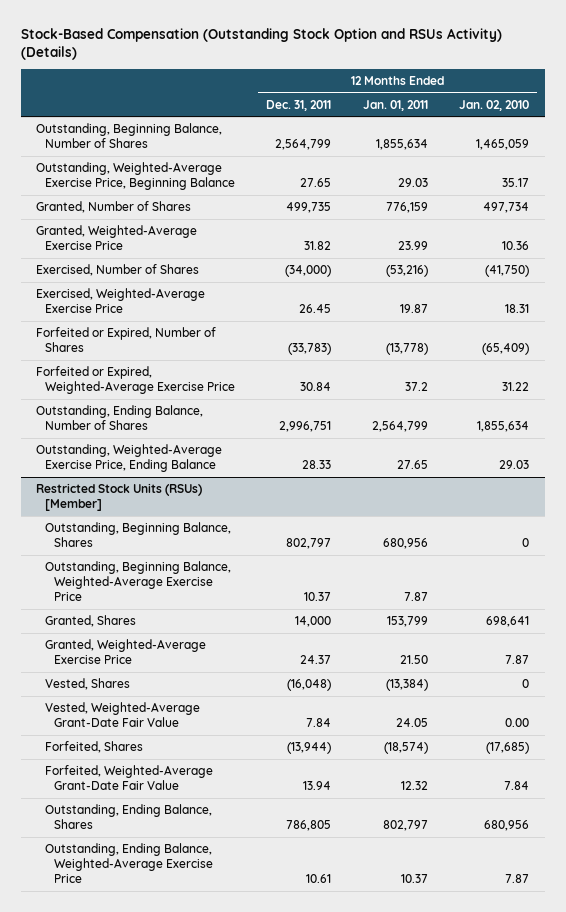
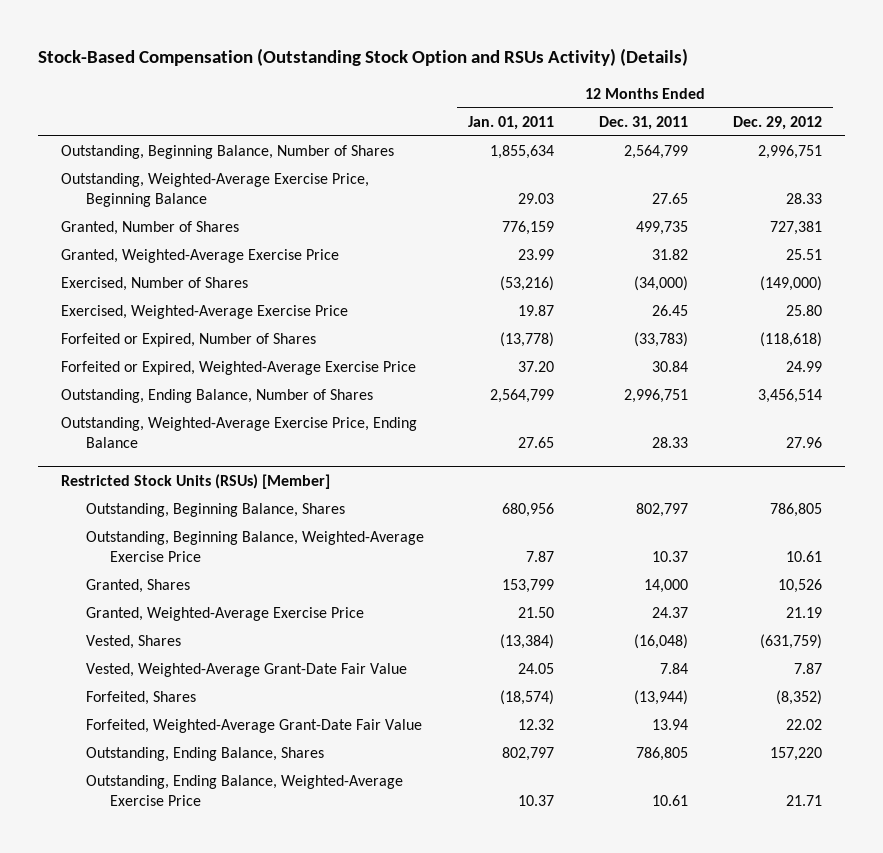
- | 12 Months Ended Dec. 31, 2011 | 12 Months Ended Jan. 01, 2011 | 12 Months Ended Jan. 02, 2010
+ | 12 Months Ended Jan. 01, 2011 | 12 Months Ended Dec. 31, 2011 | 12 Months Ended Dec. 29, 2012
- Forfeited or Expired, Weighted-Average Exercise Price | 30.84 | 37.2 | 31.22
+ Forfeited or Expired, Weighted-Average Exercise Price | 37.20 | 30.84 | 24.99

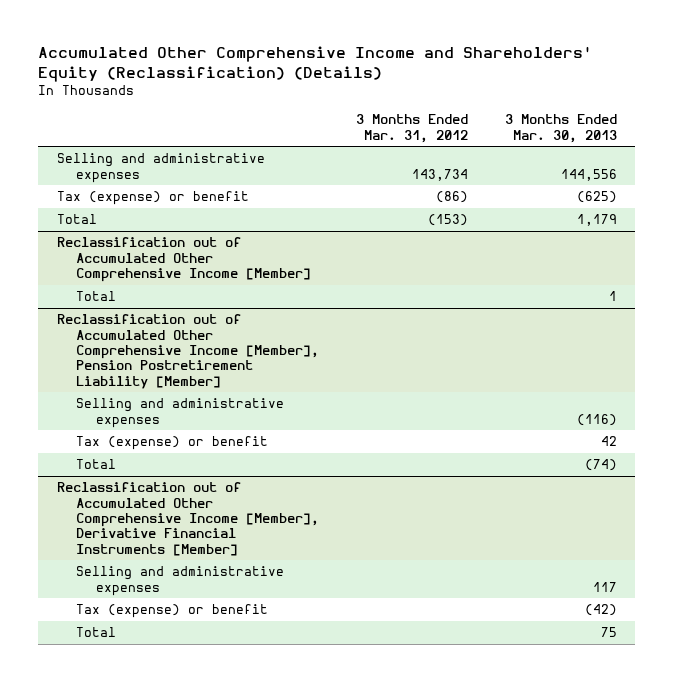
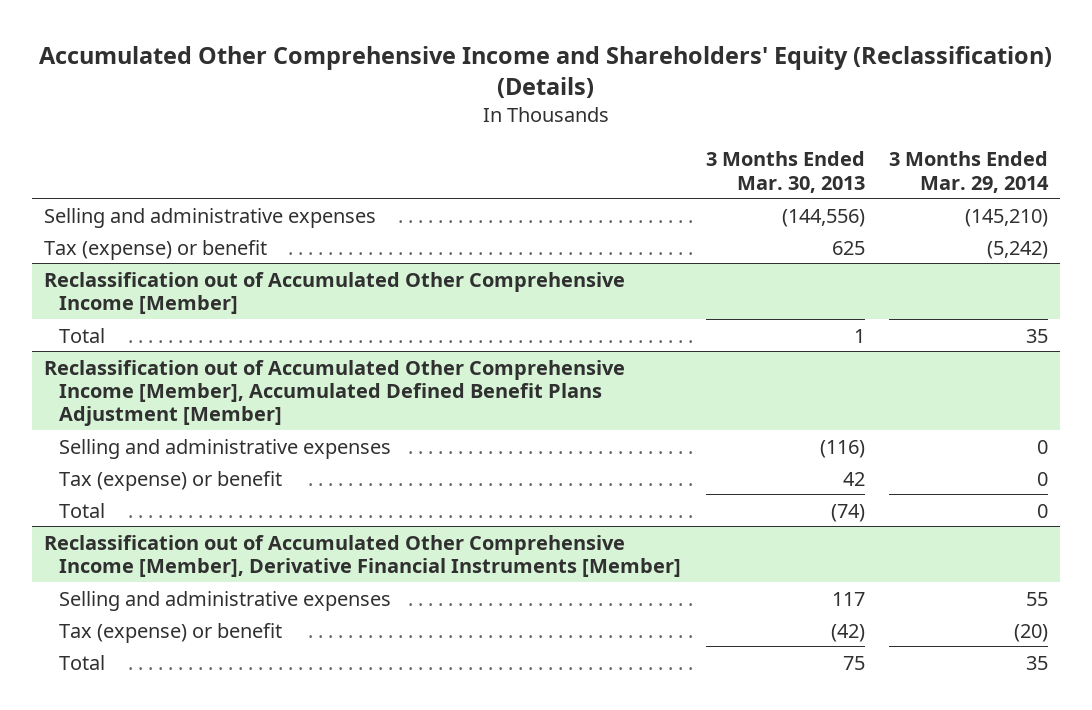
- | 3 Months Ended Mar. 31, 2012 | 3 Months Ended Mar. 30, 2013
+ | 3 Months Ended Mar. 30, 2013 | 3 Months Ended Mar. 29, 2014
- Selling and administrative expenses | 143,734 | 144,556
- Tax (expense) or benefit | (86) | (625)
- Total | (153) | 1,179
+ Selling and administrative expenses | (144,556) | (145,210)
+ Tax (expense) or benefit | 625 | (5,242)
- Reclassification out of Accumulated Other Comprehensive Income [Member], Pension Postretirement Liability [Member]
+ Reclassification out of Accumulated Other Comprehensive Income [Member], Accumulated Defined Benefit Plans Adjustment [Member]

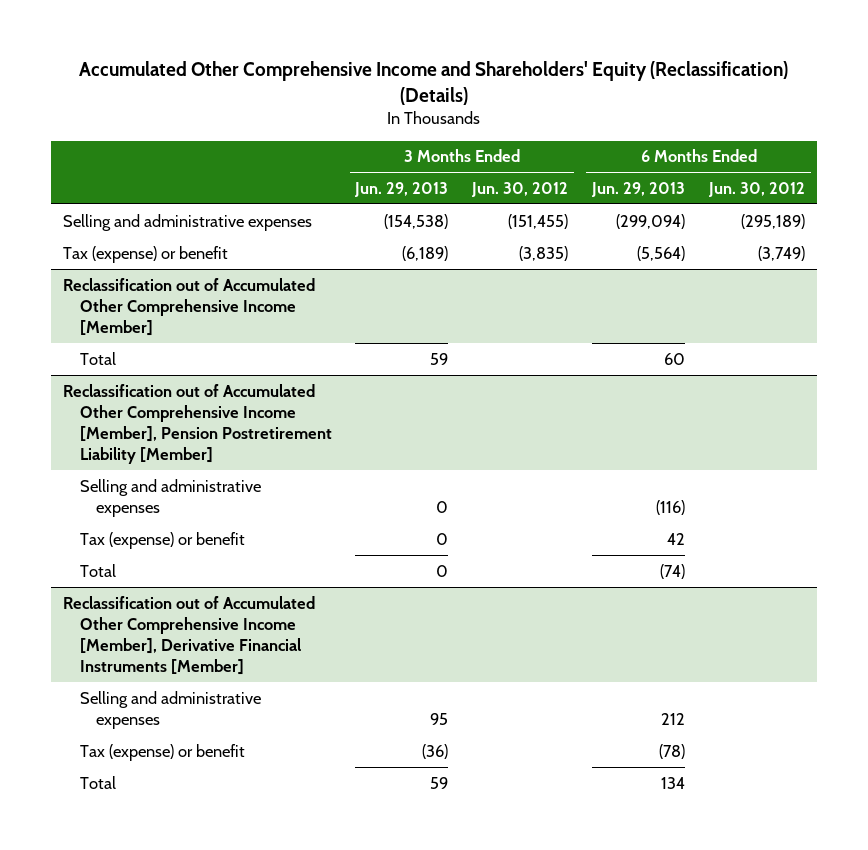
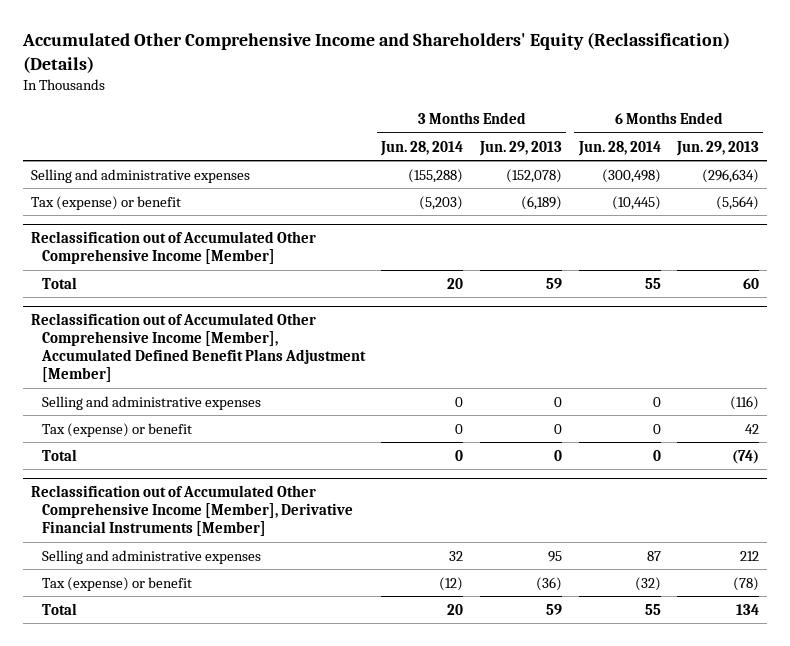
- | 3 Months Ended Jun. 29, 2013 | 3 Months Ended Jun. 30, 2012 | 6 Months Ended Jun. 29, 2013 | 6 Months Ended Jun. 30, 2012
+ | 3 Months Ended Jun. 28, 2014 | 3 Months Ended Jun. 29, 2013 | 6 Months Ended Jun. 28, 2014 | 6 Months Ended Jun. 29, 2013
- Selling and administrative expenses | (154,538) | (151,455) | (299,094) | (295,189)
+ Selling and administrative expenses | (155,288) | (152,078) | (300,498) | (296,634)
- Reclassification out of Accumulated Other Comprehensive Income [Member], Pension Postretirement Liability [Member]
+ Reclassification out of Accumulated Other Comprehensive Income [Member], Accumulated Defined Benefit Plans Adjustment [Member]

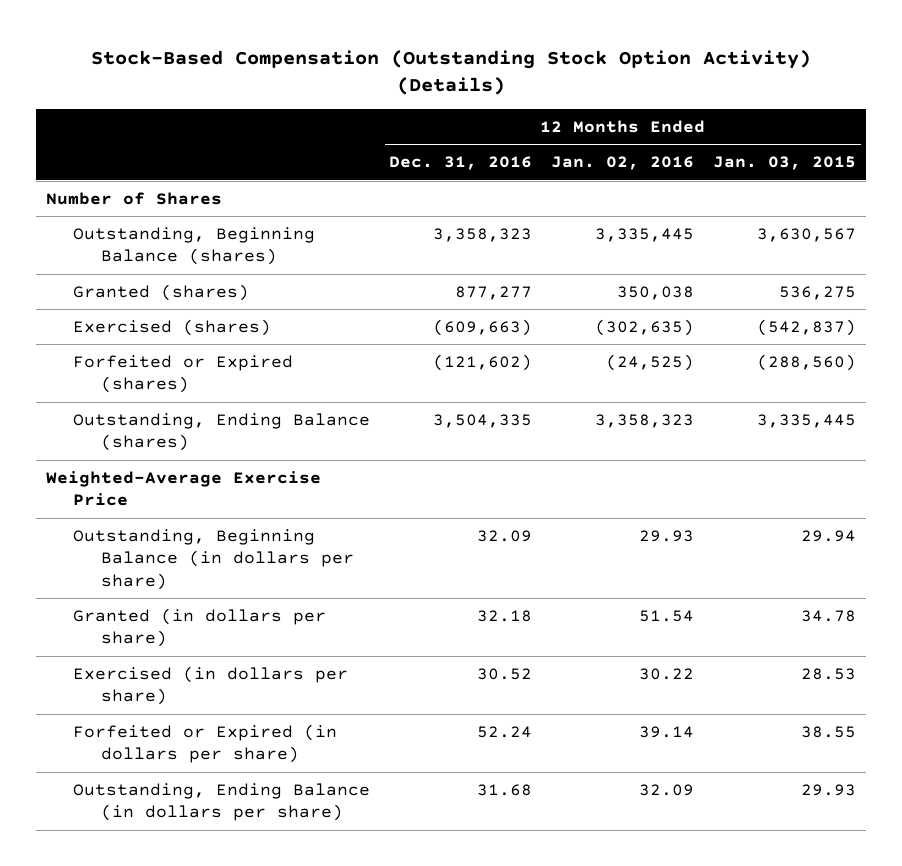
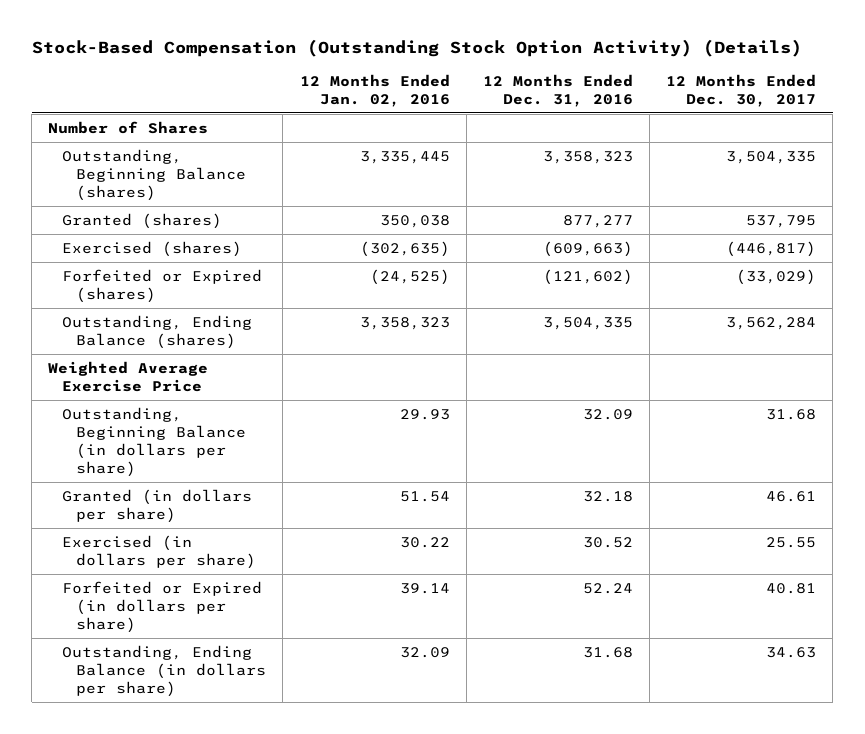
- | 12 Months Ended Dec. 31, 2016 | 12 Months Ended Jan. 02, 2016 | 12 Months Ended Jan. 03, 2015
+ | 12 Months Ended Jan. 02, 2016 | 12 Months Ended Dec. 31, 2016 | 12 Months Ended Dec. 30, 2017
- Weighted-Average Exercise Price
+ Weighted Average Exercise Price

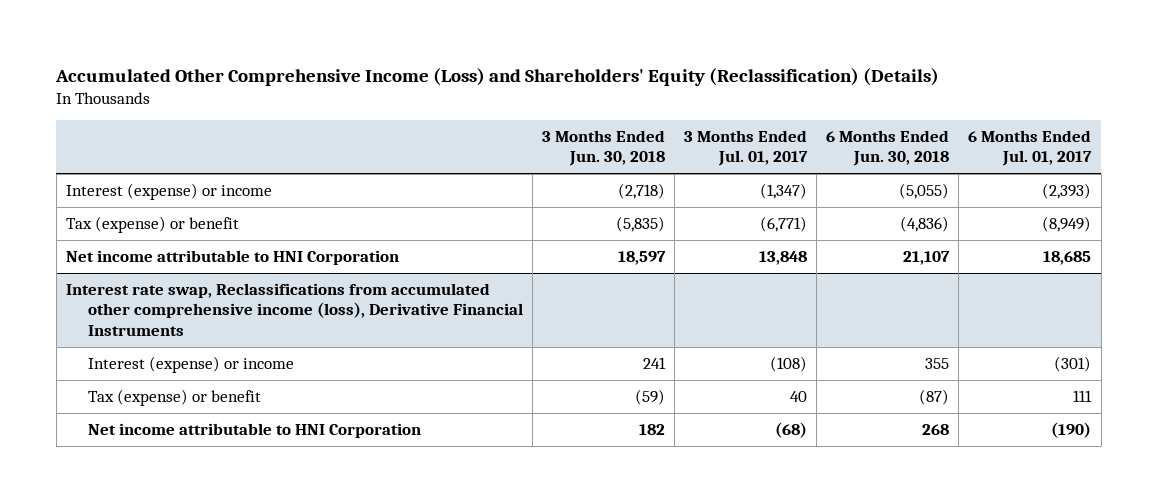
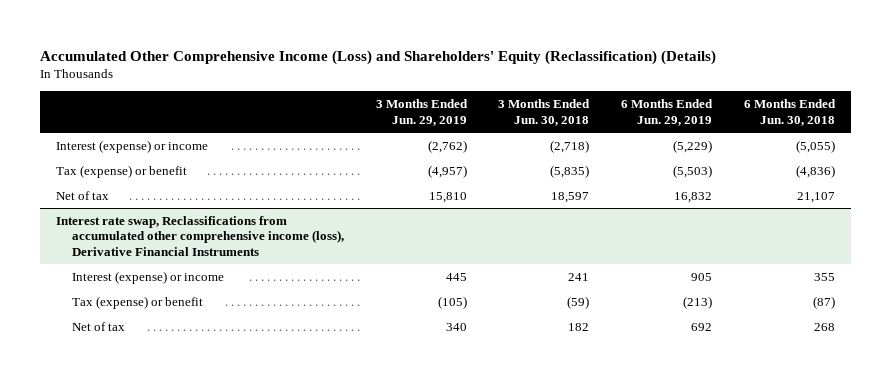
- | 3 Months Ended Jun. 30, 2018 | 3 Months Ended Jul. 01, 2017 | 6 Months Ended Jun. 30, 2018 | 6 Months Ended Jul. 01, 2017
+ | 3 Months Ended Jun. 29, 2019 | 3 Months Ended Jun. 30, 2018 | 6 Months Ended Jun. 29, 2019 | 6 Months Ended Jun. 30, 2018
- Net income attributable to HNI Corporation | 18,597 | 13,848 | 21,107 | 18,685
+ Net of tax | 15,810 | 18,597 | 16,832 | 21,107
@ Interest rate swap, Reclassifications from accumulated other comprehensive income (loss), Derivative Financial Instruments
- Net income attributable to HNI Corporation | 182 | (68) | 268 | (190)
+ Net of tax | 340 | 182 | 692 | 268

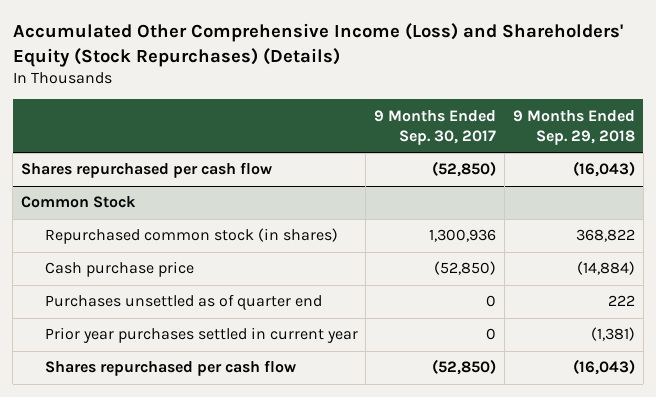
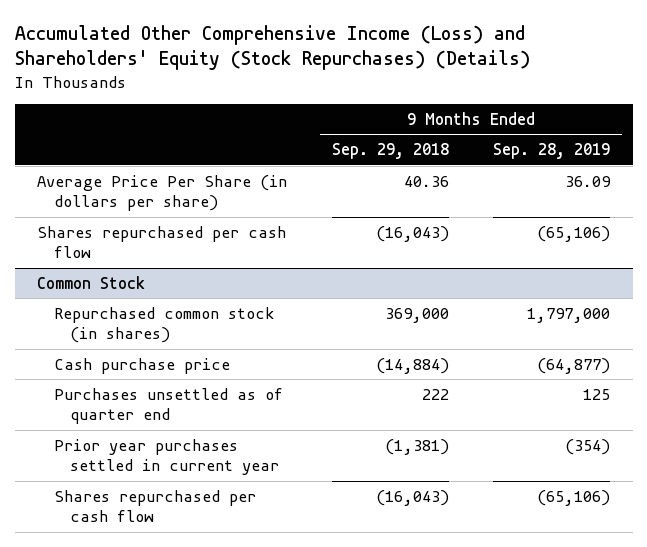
- | 9 Months Ended Sep. 30, 2017 | 9 Months Ended Sep. 29, 2018
+ | 9 Months Ended Sep. 29, 2018 | 9 Months Ended Sep. 28, 2019
+ Average Price Per Share (in dollars per share) | 40.36 | 36.09
@ Common Stock
- Repurchased common stock (in shares) | 1,300,936 | 368,822
+ Repurchased common stock (in shares) | 369,000 | 1,797,000

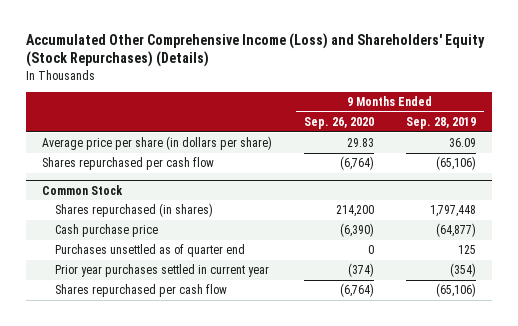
- | 9 Months Ended Sep. 29, 2018 | 9 Months Ended Sep. 28, 2019
+ | 9 Months Ended Sep. 26, 2020 | 9 Months Ended Sep. 28, 2019
- Average Price Per Share (in dollars per share) | 40.36 | 36.09
+ Average price per share (in dollars per share) | 29.83 | 36.09
@ Common Stock
- Repurchased common stock (in shares) | 369,000 | 1,797,000
+ Shares repurchased (in shares) | 214,200 | 1,797,448

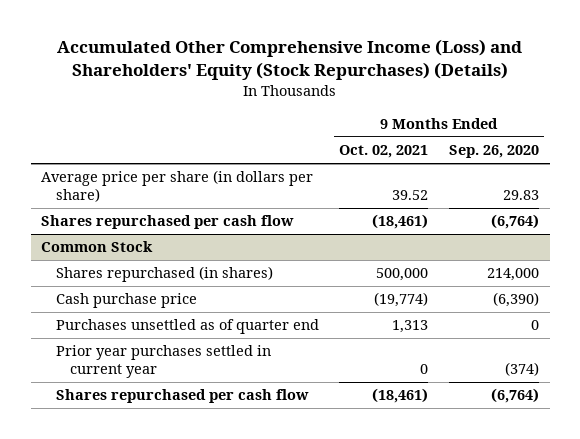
- | 9 Months Ended Sep. 26, 2020 | 9 Months Ended Sep. 28, 2019
+ | 9 Months Ended Oct. 02, 2021 | 9 Months Ended Sep. 26, 2020
@ Common Stock
- Shares repurchased (in shares) | 214,200 | 1,797,448
+ Shares repurchased (in shares) | 500,000 | 214,000

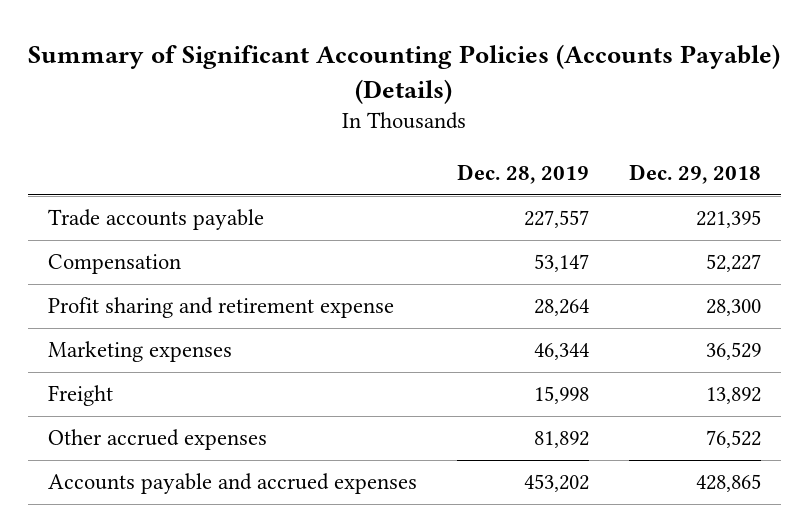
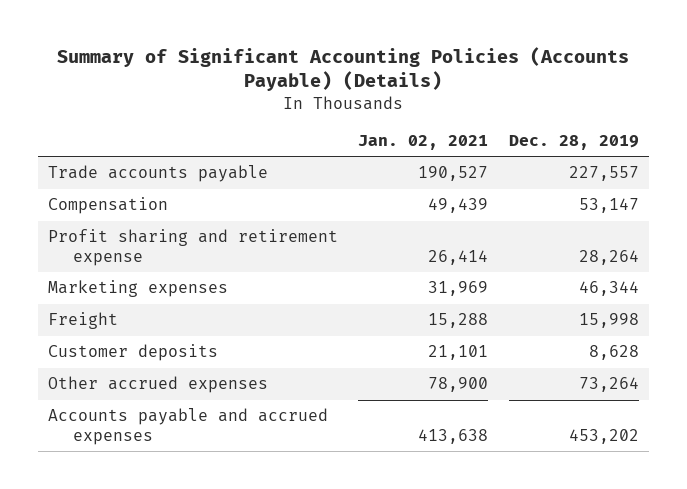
- | Dec. 28, 2019 | Dec. 29, 2018
+ | Jan. 02, 2021 | Dec. 28, 2019
- Other accrued expenses | 81,892 | 76,522
+ Customer deposits | 21,101 | 8,628
+ Other accrued expenses | 78,900 | 73,264

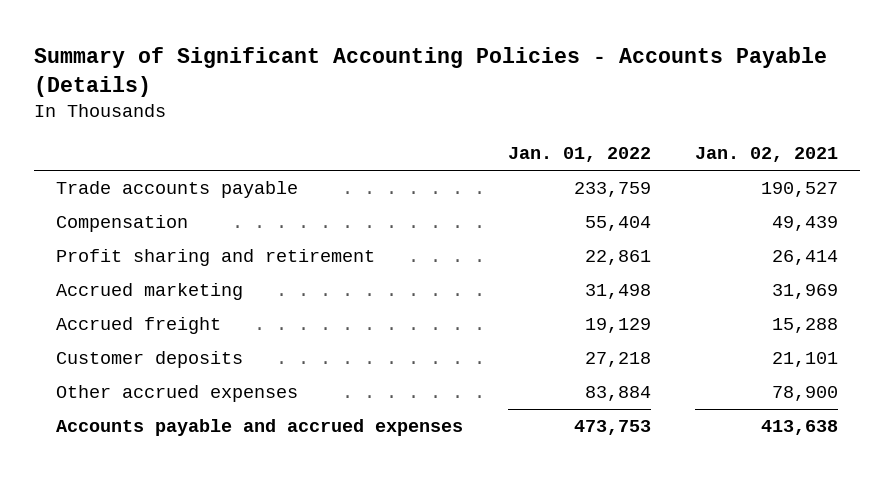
- Summary of Significant Accounting Policies (Accounts Payable) (Details)
+ Summary of Significant Accounting Policies - Accounts Payable (Details)
- | Jan. 02, 2021 | Dec. 28, 2019
+ | Jan. 01, 2022 | Jan. 02, 2021
- Profit sharing and retirement expense | 26,414 | 28,264
- Marketing expenses | 31,969 | 46,344
- Freight | 15,288 | 15,998
+ Profit sharing and retirement | 22,861 | 26,414
+ Accrued marketing | 31,498 | 31,969
+ Accrued freight | 19,129 | 15,288

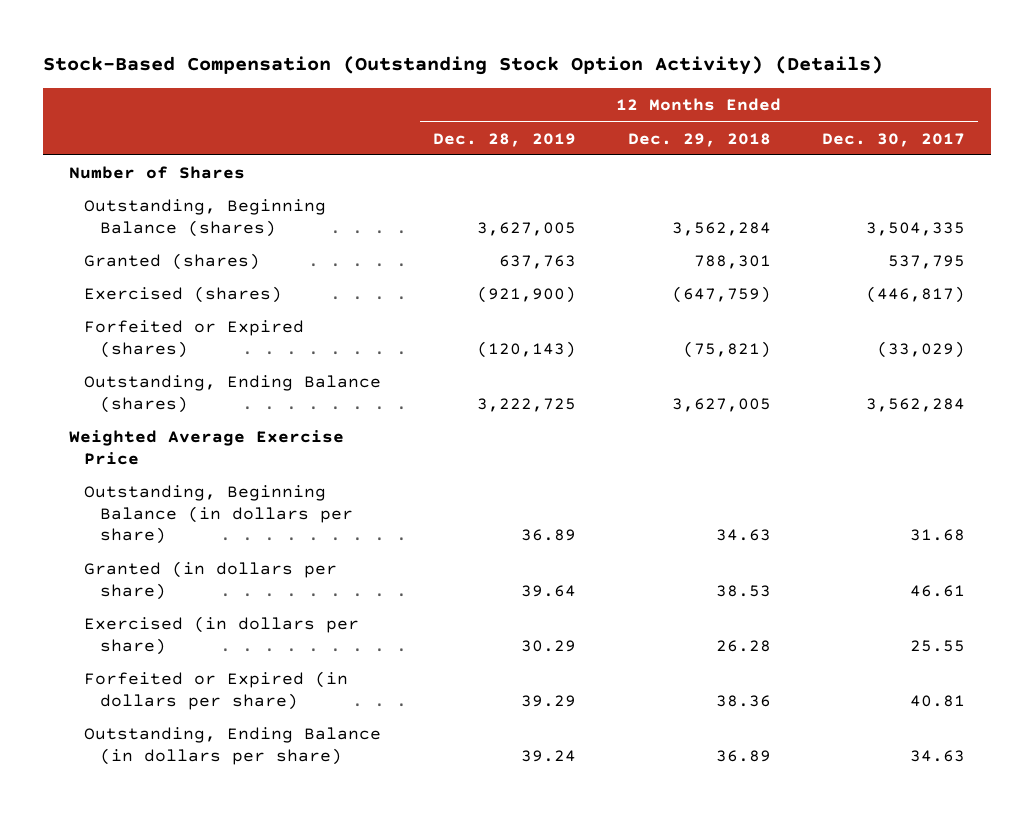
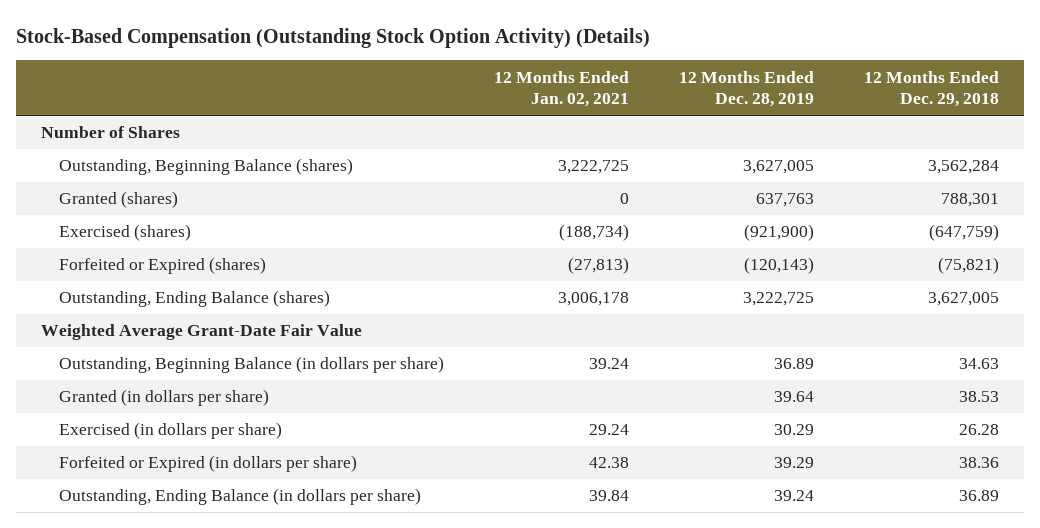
- | 12 Months Ended Dec. 28, 2019 | 12 Months Ended Dec. 29, 2018 | 12 Months Ended Dec. 30, 2017
+ | 12 Months Ended Jan. 02, 2021 | 12 Months Ended Dec. 28, 2019 | 12 Months Ended Dec. 29, 2018
- Weighted Average Exercise Price
+ Weighted Average Grant-Date Fair Value

